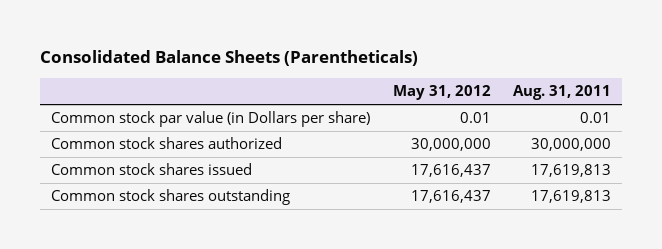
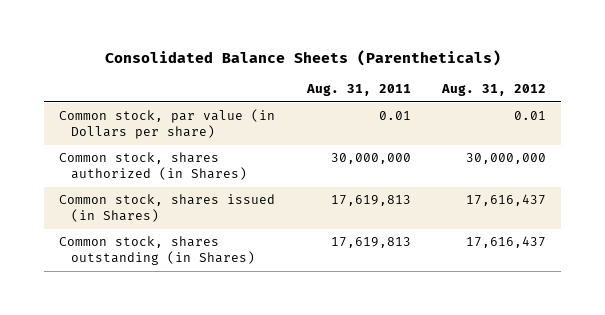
- | May 31, 2012 | Aug. 31, 2011
+ | Aug. 31, 2011 | Aug. 31, 2012
- Common stock par value (in Dollars per share) | 0.01 | 0.01
- Common stock shares authorized | 30,000,000 | 30,000,000
- Common stock shares issued | 17,616,437 | 17,619,813
- Common stock shares outstanding | 17,616,437 | 17,619,813
+ Common stock, par value (in Dollars per share) | 0.01 | 0.01
+ Common stock, shares authorized (in Shares) | 30,000,000 | 30,000,000
+ Common stock, shares issued (in Shares) | 17,619,813 | 17,616,437
+ Common stock, shares outstanding (in Shares) | 17,619,813 | 17,616,437

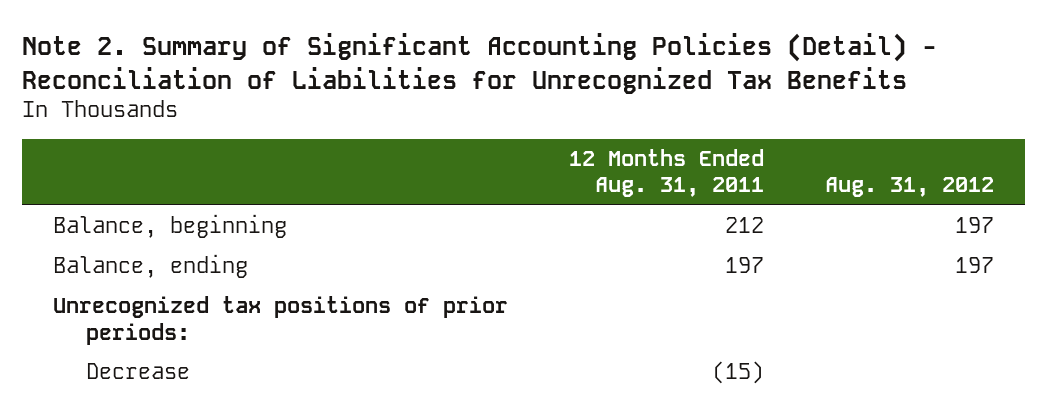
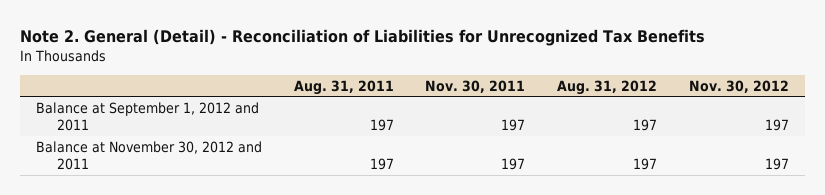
- Note 2. Summary of Significant Accounting Policies (Detail) - Reconciliation of Liabilities for Unrecognized Tax Benefits
+ Note 2. General (Detail) - Reconciliation of Liabilities for Unrecognized Tax Benefits
- | 12 Months Ended Aug. 31, 2011 | Aug. 31, 2012
+ | Aug. 31, 2011 | Nov. 30, 2011 | Aug. 31, 2012 | Nov. 30, 2012
- Balance, beginning | 212 | 197
- Balance, ending | 197 | 197
- Unrecognized tax positions of prior periods:
- Decrease | (15) |
+ Balance at September 1, 2012 and 2011 | 197 | 197 | 197 | 197
+ Balance at November 30, 2012 and 2011 | 197 | 197 | 197 | 197

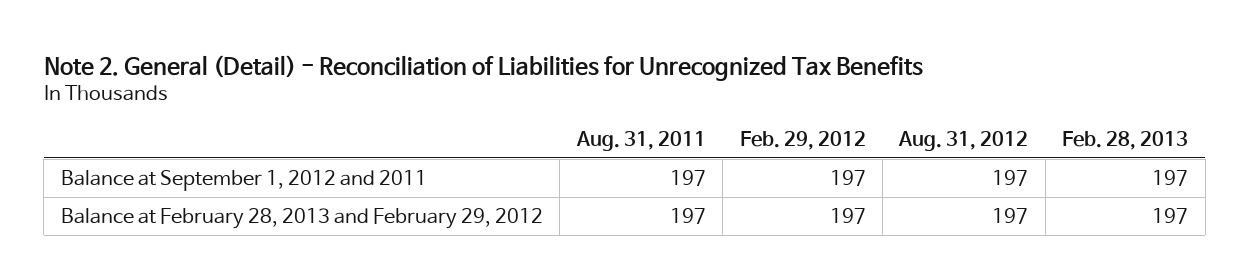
- | Aug. 31, 2011 | Nov. 30, 2011 | Aug. 31, 2012 | Nov. 30, 2012
+ | Aug. 31, 2011 | Feb. 29, 2012 | Aug. 31, 2012 | Feb. 28, 2013
- Balance at November 30, 2012 and 2011 | 197 | 197 | 197 | 197
+ Balance at February 28, 2013 and February 29, 2012 | 197 | 197 | 197 | 197

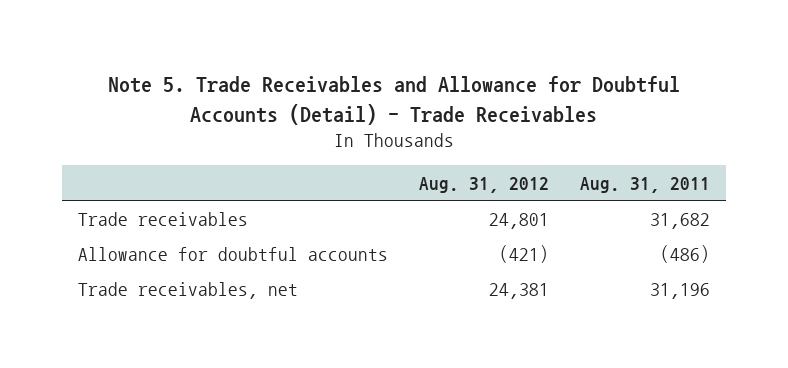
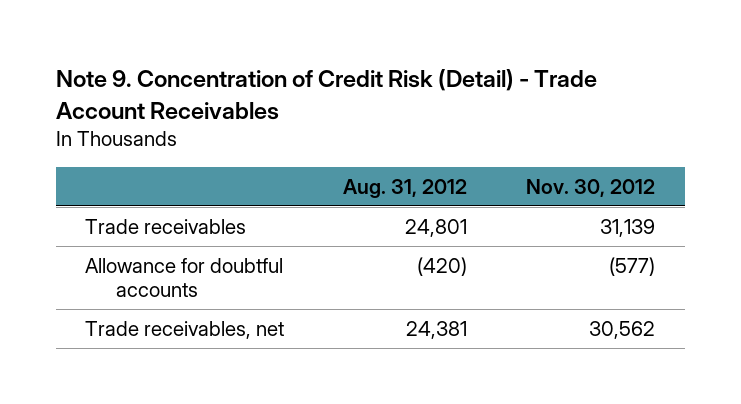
- Note 5. Trade Receivables and Allowance for Doubtful Accounts (Detail) - Trade Receivables
+ Note 9. Concentration of Credit Risk (Detail) - Trade Account Receivables
- | Aug. 31, 2012 | Aug. 31, 2011
+ | Aug. 31, 2012 | Nov. 30, 2012
- Allowance for doubtful accounts | (421) | (486)
+ Allowance for doubtful accounts | (420) | (577)

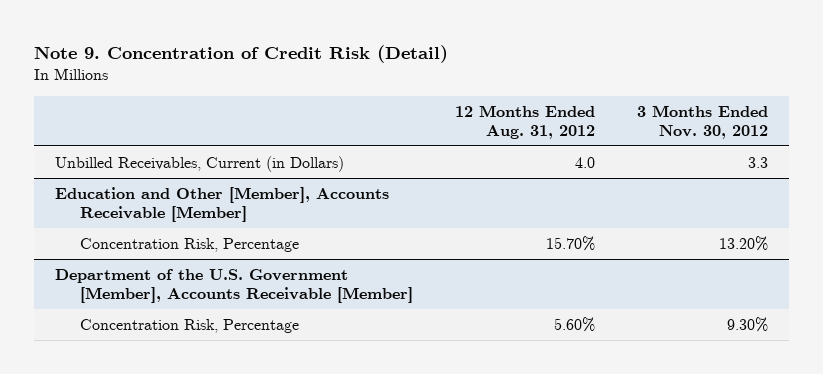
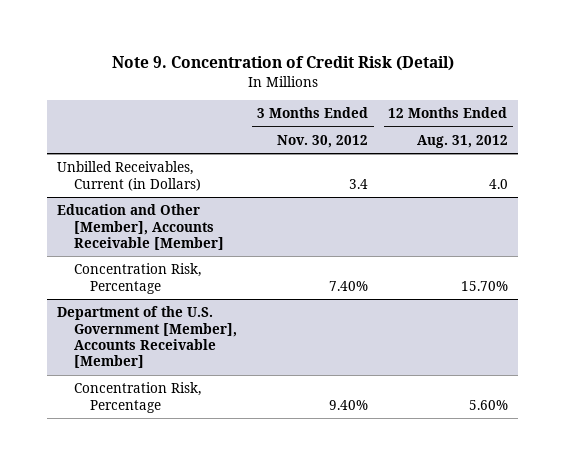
- | 12 Months Ended Aug. 31, 2012 | 3 Months Ended Nov. 30, 2012
+ | 3 Months Ended Nov. 30, 2012 | 12 Months Ended Aug. 31, 2012
- Unbilled Receivables, Current (in Dollars) | 4.0 | 3.3
+ Unbilled Receivables, Current (in Dollars) | 3.4 | 4.0
@ Education and Other [Member], Accounts Receivable [Member]
- Concentration Risk, Percentage | 15.70% | 13.20%
+ Concentration Risk, Percentage | 7.40% | 15.70%
@ Department of the U.S. Government [Member], Accounts Receivable [Member]
- Concentration Risk, Percentage | 5.60% | 9.30%
+ Concentration Risk, Percentage | 9.40% | 5.60%

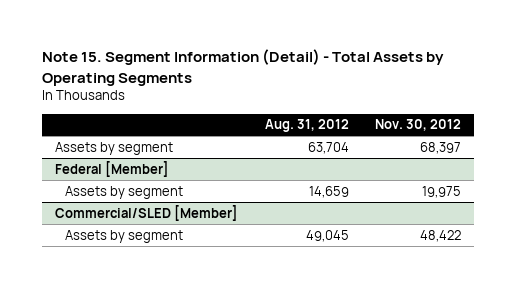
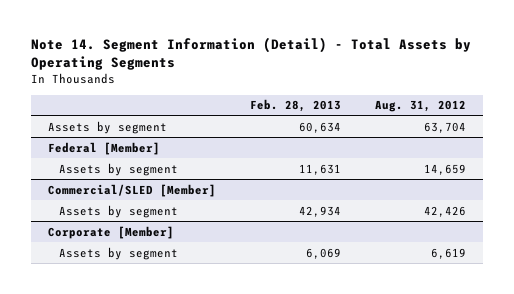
- Note 15. Segment Information (Detail) - Total Assets by Operating Segments
+ Note 14. Segment Information (Detail) - Total Assets by Operating Segments
- | Aug. 31, 2012 | Nov. 30, 2012
+ | Feb. 28, 2013 | Aug. 31, 2012
@ Commercial/SLED [Member]
- Assets by segment | 49,045 | 48,422
+ Assets by segment | 42,934 | 42,426
+ Corporate [Member]
+ Assets by segment | 6,069 | 6,619

